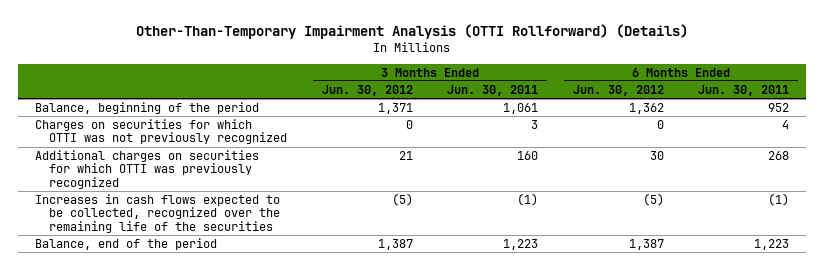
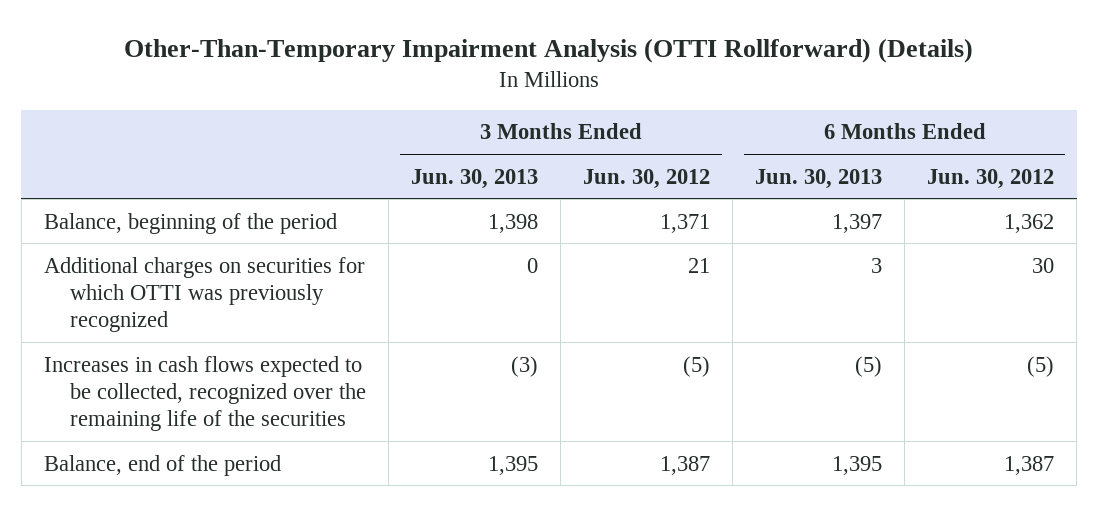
- | 3 Months Ended Jun. 30, 2012 | 3 Months Ended Jun. 30, 2011 | 6 Months Ended Jun. 30, 2012 | 6 Months Ended Jun. 30, 2011
+ | 3 Months Ended Jun. 30, 2013 | 3 Months Ended Jun. 30, 2012 | 6 Months Ended Jun. 30, 2013 | 6 Months Ended Jun. 30, 2012
- Charges on securities for which OTTI was not previously recognized | 0 | 3 | 0 | 4

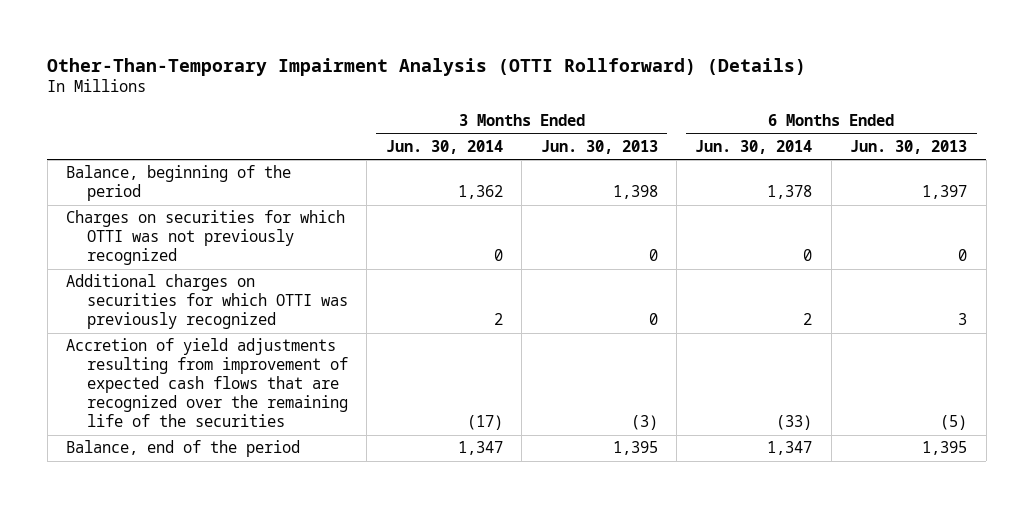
- | 3 Months Ended Jun. 30, 2013 | 3 Months Ended Jun. 30, 2012 | 6 Months Ended Jun. 30, 2013 | 6 Months Ended Jun. 30, 2012
+ | 3 Months Ended Jun. 30, 2014 | 3 Months Ended Jun. 30, 2013 | 6 Months Ended Jun. 30, 2014 | 6 Months Ended Jun. 30, 2013
+ Charges on securities for which OTTI was not previously recognized | 0 | 0 | 0 | 0
- Increases in cash flows expected to be collected, recognized over the remaining life of the securities | (3) | (5) | (5) | (5)
+ Accretion of yield adjustments resulting from improvement of expected cash flows that are recognized over the remaining life of the securities | (17) | (3) | (33) | (5)

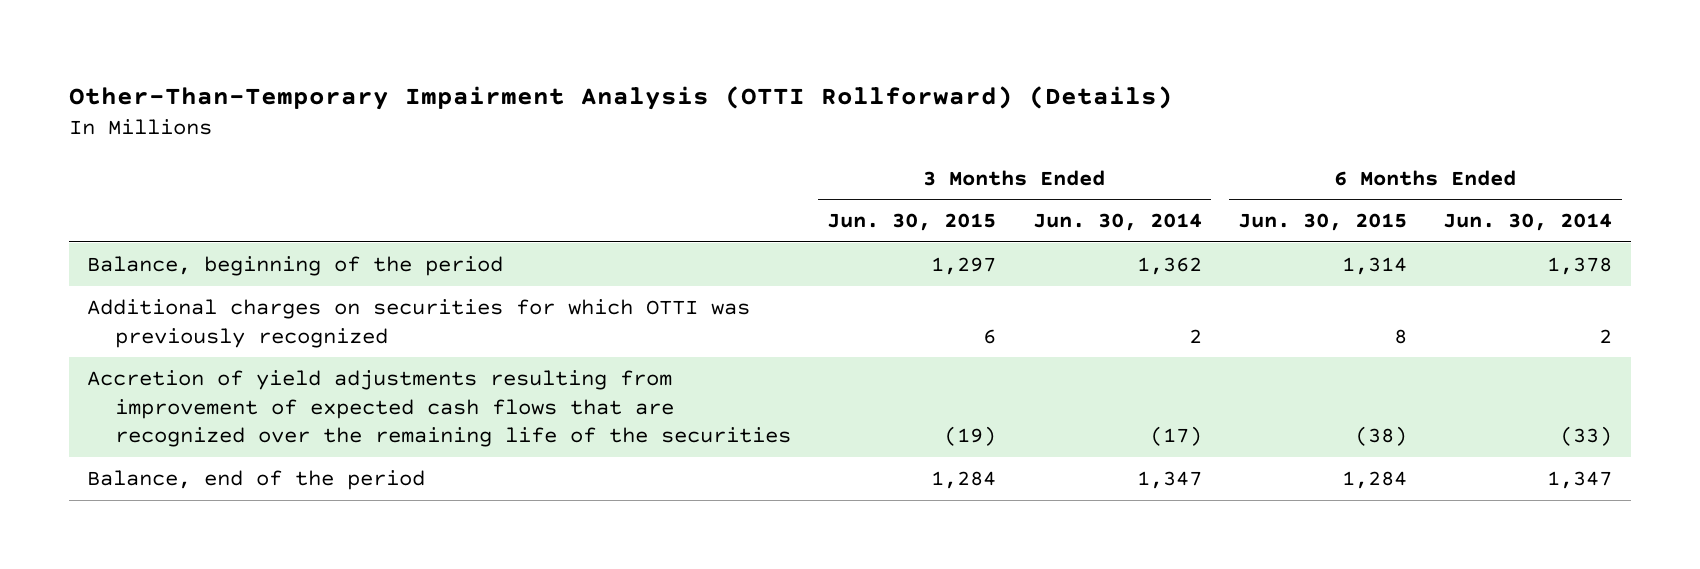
- | 3 Months Ended Jun. 30, 2014 | 3 Months Ended Jun. 30, 2013 | 6 Months Ended Jun. 30, 2014 | 6 Months Ended Jun. 30, 2013
+ | 3 Months Ended Jun. 30, 2015 | 3 Months Ended Jun. 30, 2014 | 6 Months Ended Jun. 30, 2015 | 6 Months Ended Jun. 30, 2014
- Charges on securities for which OTTI was not previously recognized | 0 | 0 | 0 | 0

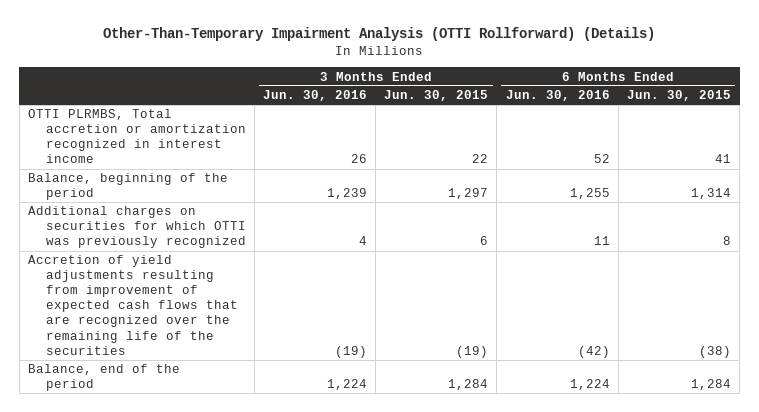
- | 3 Months Ended Jun. 30, 2015 | 3 Months Ended Jun. 30, 2014 | 6 Months Ended Jun. 30, 2015 | 6 Months Ended Jun. 30, 2014
+ | 3 Months Ended Jun. 30, 2016 | 3 Months Ended Jun. 30, 2015 | 6 Months Ended Jun. 30, 2016 | 6 Months Ended Jun. 30, 2015
+ OTTI PLRMBS, Total accretion or amortization recognized in interest income | 26 | 22 | 52 | 41

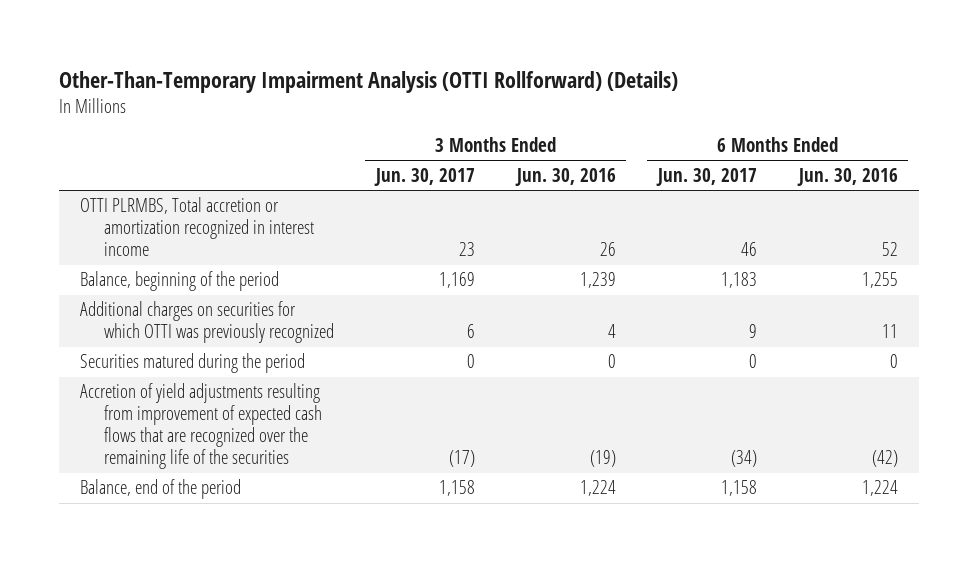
- | 3 Months Ended Jun. 30, 2016 | 3 Months Ended Jun. 30, 2015 | 6 Months Ended Jun. 30, 2016 | 6 Months Ended Jun. 30, 2015
+ | 3 Months Ended Jun. 30, 2017 | 3 Months Ended Jun. 30, 2016 | 6 Months Ended Jun. 30, 2017 | 6 Months Ended Jun. 30, 2016
+ Securities matured during the period | 0 | 0 | 0 | 0

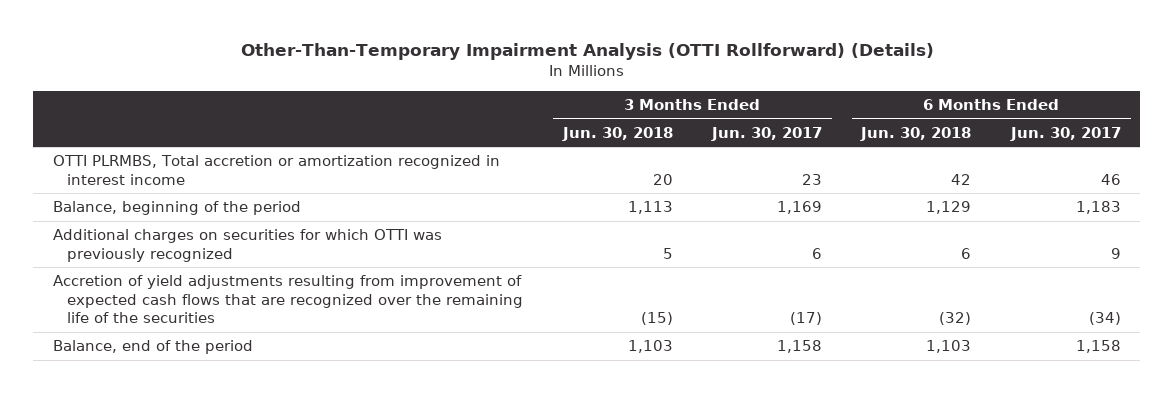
- | 3 Months Ended Jun. 30, 2017 | 3 Months Ended Jun. 30, 2016 | 6 Months Ended Jun. 30, 2017 | 6 Months Ended Jun. 30, 2016
+ | 3 Months Ended Jun. 30, 2018 | 3 Months Ended Jun. 30, 2017 | 6 Months Ended Jun. 30, 2018 | 6 Months Ended Jun. 30, 2017
- Securities matured during the period | 0 | 0 | 0 | 0

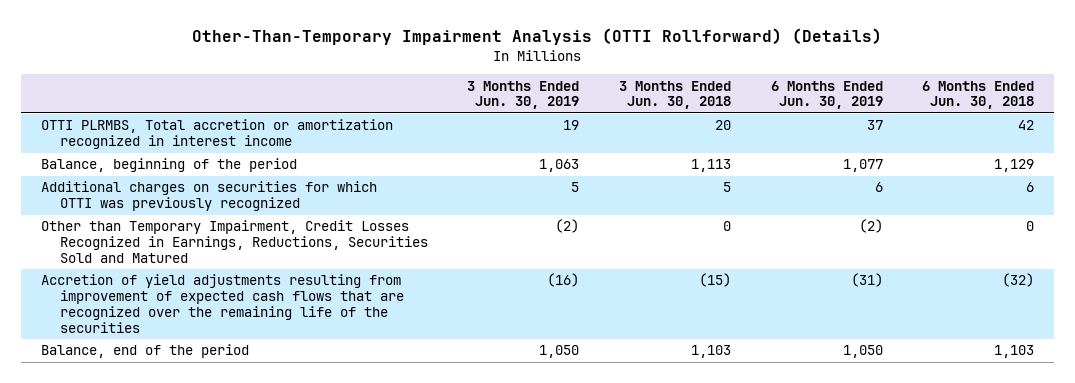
- | 3 Months Ended Jun. 30, 2018 | 3 Months Ended Jun. 30, 2017 | 6 Months Ended Jun. 30, 2018 | 6 Months Ended Jun. 30, 2017
+ | 3 Months Ended Jun. 30, 2019 | 3 Months Ended Jun. 30, 2018 | 6 Months Ended Jun. 30, 2019 | 6 Months Ended Jun. 30, 2018
+ Other than Temporary Impairment, Credit Losses Recognized in Earnings, Reductions, Securities Sold and Matured | (2) | 0 | (2) | 0

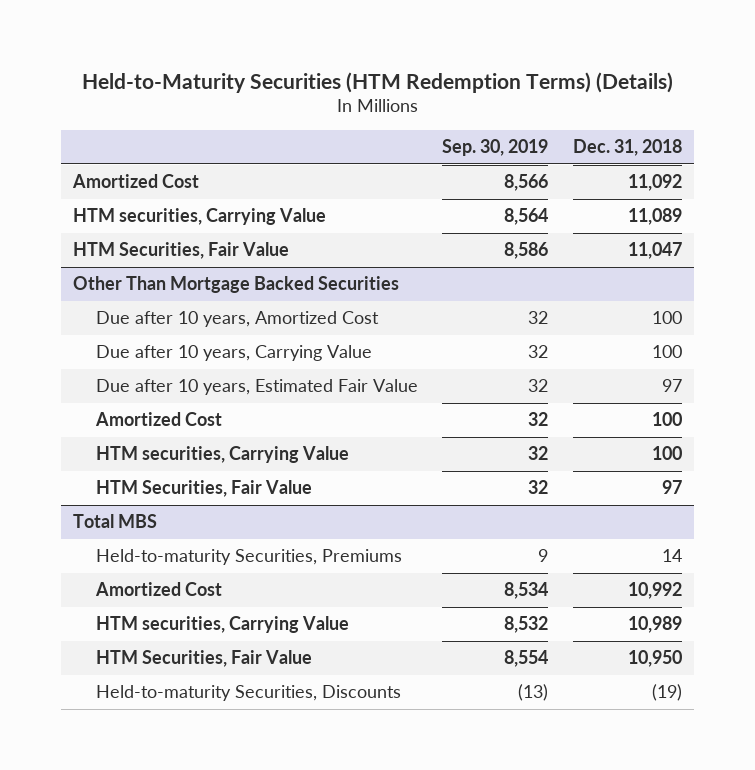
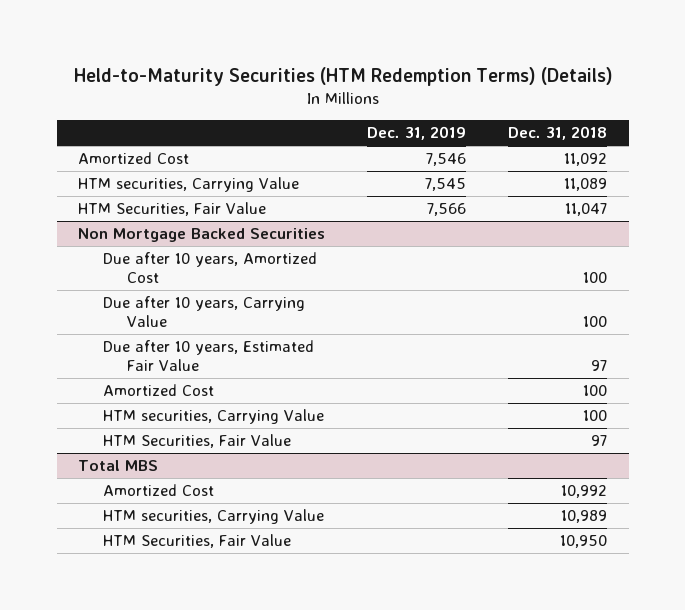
- | Sep. 30, 2019 | Dec. 31, 2018
+ | Dec. 31, 2019 | Dec. 31, 2018
- Other Than Mortgage Backed Securities
+ Non Mortgage Backed Securities
@ Total MBS
- Held-to-maturity Securities, Premiums | 9 | 14
- Held-to-maturity Securities, Discounts | (13) | (19)

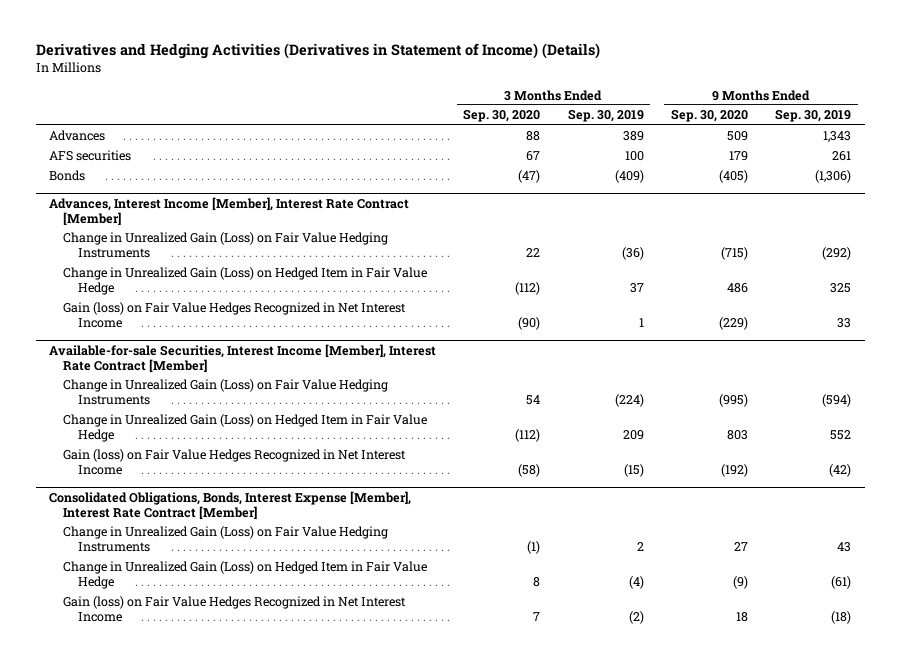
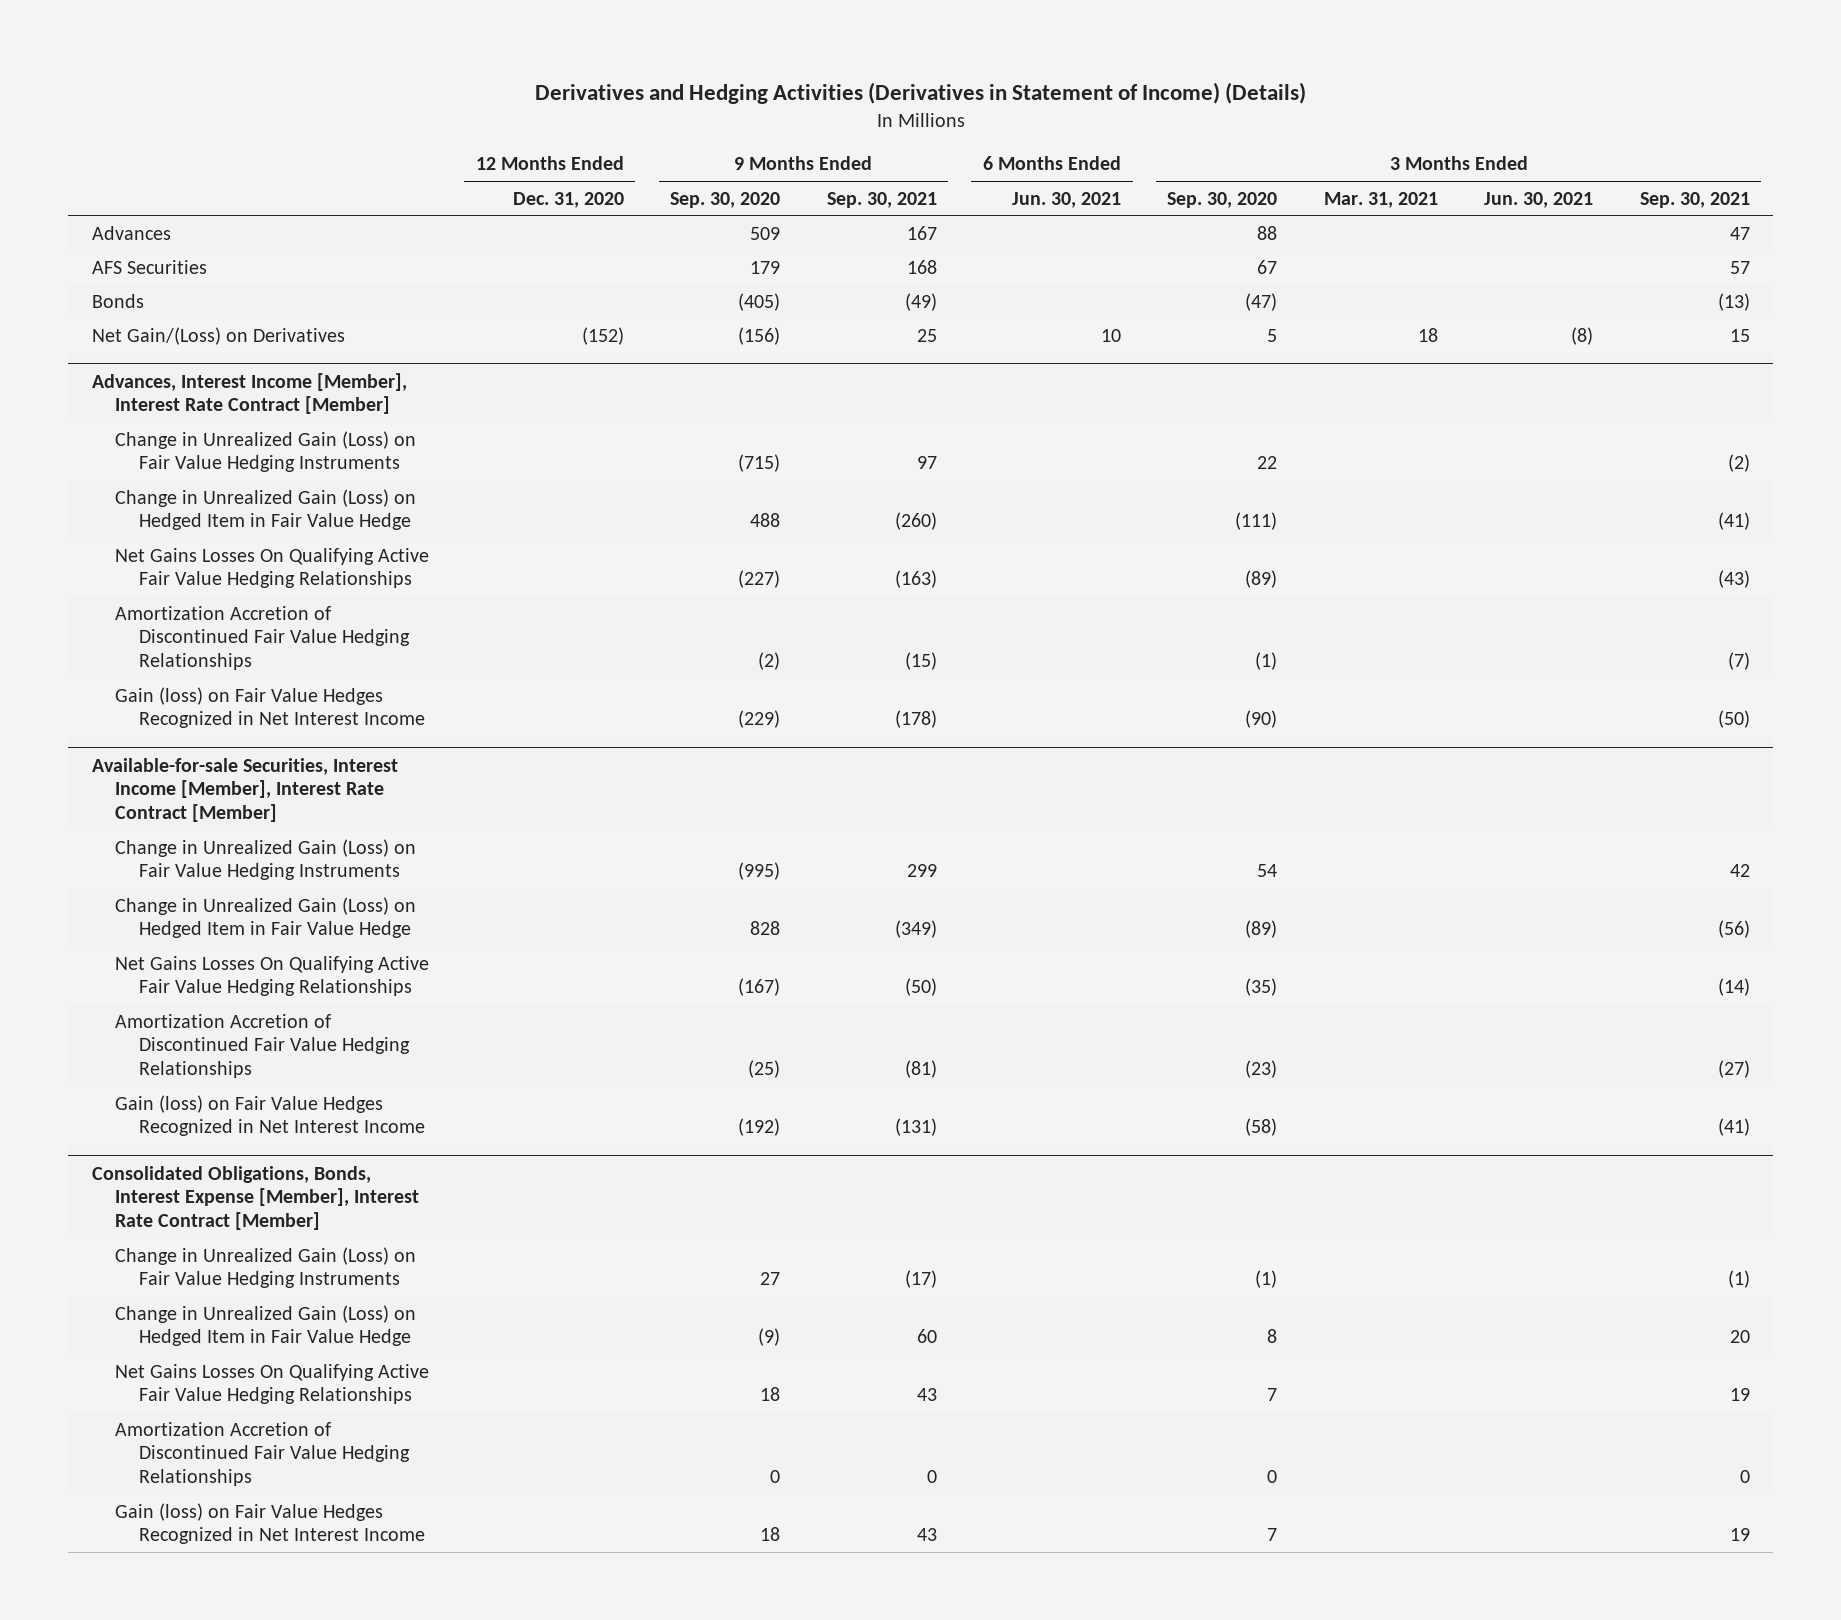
- | 3 Months Ended Sep. 30, 2020 | 3 Months Ended Sep. 30, 2019 | 9 Months Ended Sep. 30, 2020 | 9 Months Ended Sep. 30, 2019
+ | 12 Months Ended Dec. 31, 2020 | 9 Months Ended Sep. 30, 2020 | 9 Months Ended Sep. 30, 2021 | 6 Months Ended Jun. 30, 2021 | 3 Months Ended Sep. 30, 2020 | 3 Months Ended Mar. 31, 2021 | 3 Months Ended Jun. 30, 2021 | 3 Months Ended Sep. 30, 2021
- AFS securities | 67 | 100 | 179 | 261
+ AFS Securities | | 179 | 168 | | 67 | | | 57
+ Net Gain/(Loss) on Derivatives | (152) | (156) | 25 | 10 | 5 | 18 | (8) | 15
@ Advances, Interest Income [Member], Interest Rate Contract [Member]
- Change in Unrealized Gain (Loss) on Hedged Item in Fair Value Hedge | (112) | 37 | 486 | 325
+ Change in Unrealized Gain (Loss) on Hedged Item in Fair Value Hedge | | 488 | (260) | | (111) | | | (41)
+ Net Gains Losses On Qualifying Active Fair Value Hedging Relationships | | (227) | (163) | | (89) | | | (43)
+ Amortization Accretion of Discontinued Fair Value Hedging Relationships | | (2) | (15) | | (1) | | | (7)
@ Available-for-sale Securities, Interest Income [Member], Interest Rate Contract [Member]
- Change in Unrealized Gain (Loss) on Hedged Item in Fair Value Hedge | (112) | 209 | 803 | 552
+ Change in Unrealized Gain (Loss) on Hedged Item in Fair Value Hedge | | 828 | (349) | | (89) | | | (56)
+ Net Gains Losses On Qualifying Active Fair Value Hedging Relationships | | (167) | (50) | | (35) | | | (14)
+ Amortization Accretion of Discontinued Fair Value Hedging Relationships | | (25) | (81) | | (23) | | | (27)
@ Consolidated Obligations, Bonds, Interest Expense [Member], Interest Rate Contract [Member]
+ Net Gains Losses On Qualifying Active Fair Value Hedging Relationships | | 18 | 43 | | 7 | | | 19
+ Amortization Accretion of Discontinued Fair Value Hedging Relationships | | 0 | 0 | | 0 | | | 0

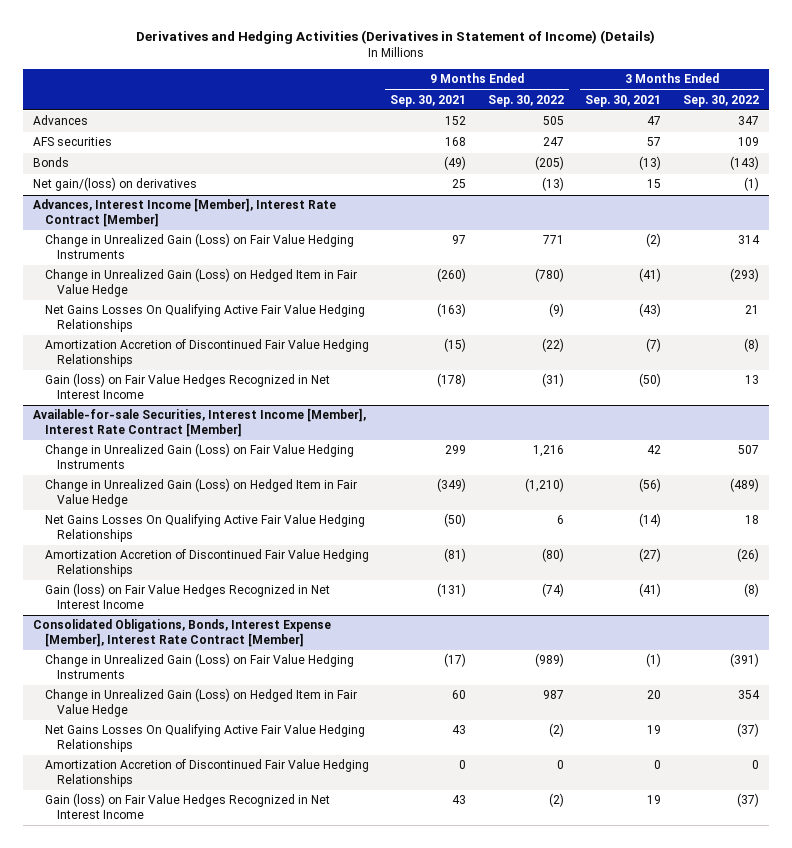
- | 12 Months Ended Dec. 31, 2020 | 9 Months Ended Sep. 30, 2020 | 9 Months Ended Sep. 30, 2021 | 6 Months Ended Jun. 30, 2021 | 3 Months Ended Sep. 30, 2020 | 3 Months Ended Mar. 31, 2021 | 3 Months Ended Jun. 30, 2021 | 3 Months Ended Sep. 30, 2021
+ | 9 Months Ended Sep. 30, 2021 | 9 Months Ended Sep. 30, 2022 | 3 Months Ended Sep. 30, 2021 | 3 Months Ended Sep. 30, 2022
- Advances | | 509 | 167 | | 88 | | | 47
- AFS Securities | | 179 | 168 | | 67 | | | 57
+ Advances | 152 | 505 | 47 | 347
+ AFS securities | 168 | 247 | 57 | 109
- Net Gain/(Loss) on Derivatives | (152) | (156) | 25 | 10 | 5 | 18 | (8) | 15
+ Net gain/(loss) on derivatives | 25 | (13) | 15 | (1)

